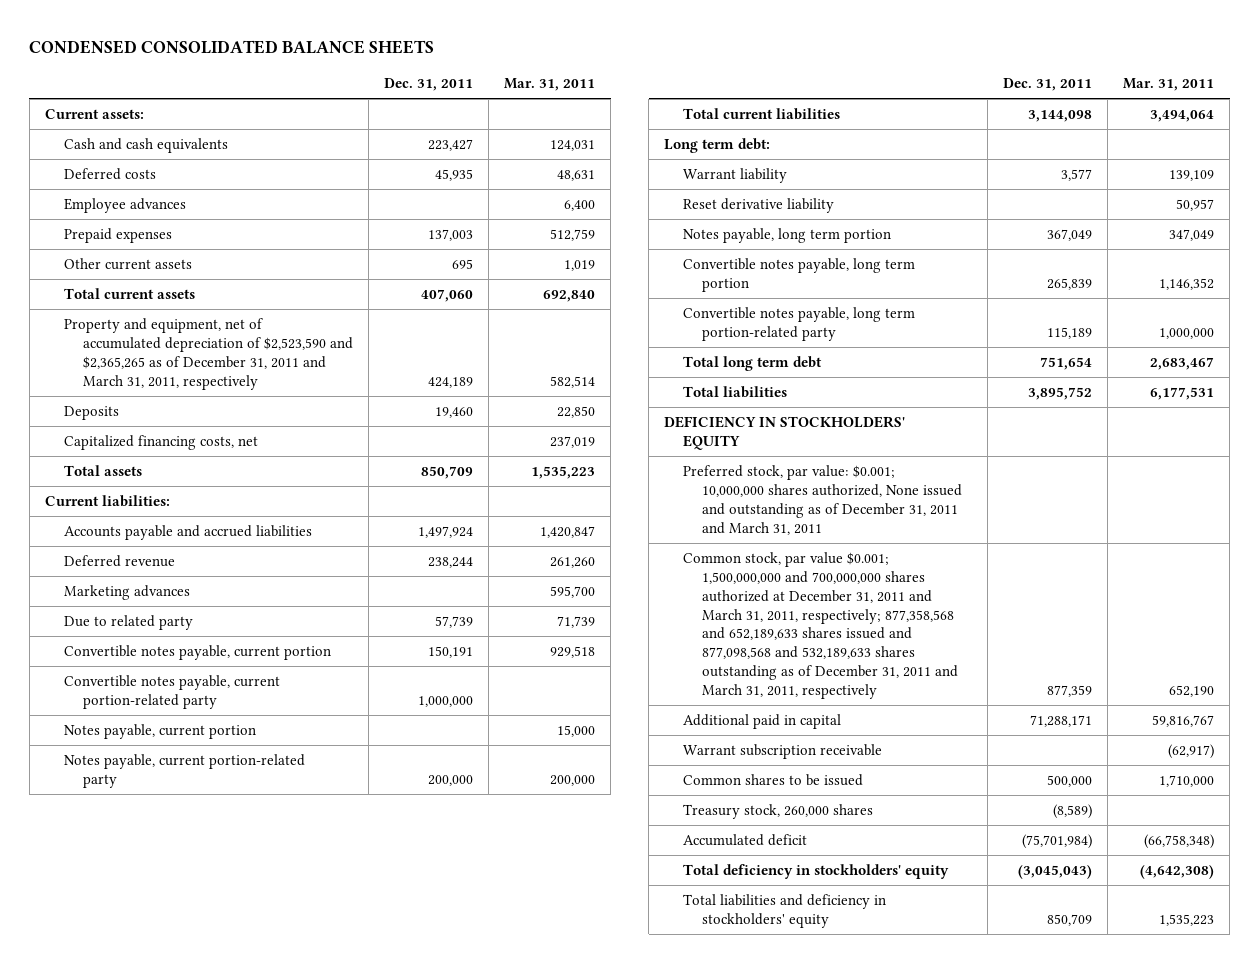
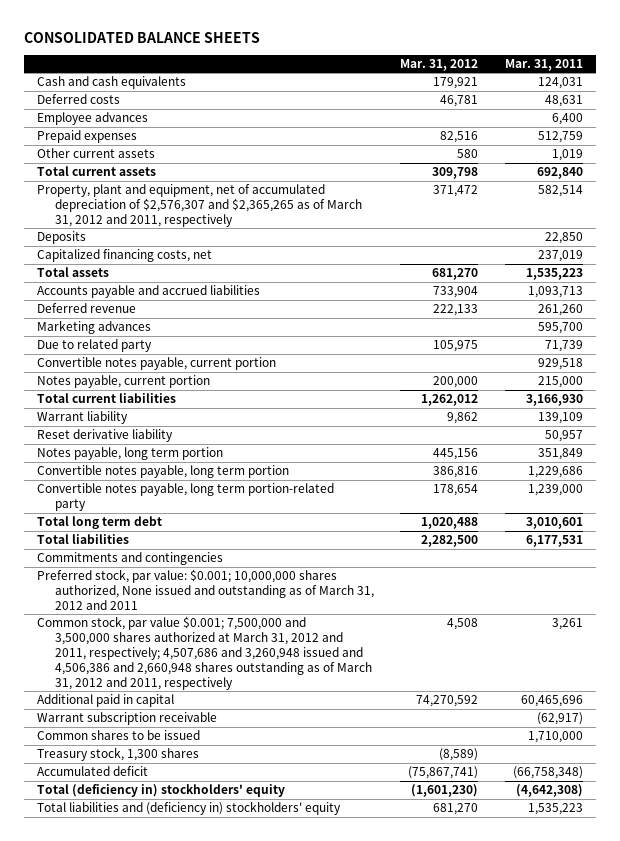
- CONDENSED CONSOLIDATED BALANCE SHEETS
+ CONSOLIDATED BALANCE SHEETS
- | Dec. 31, 2011 | Mar. 31, 2011
+ | Mar. 31, 2012 | Mar. 31, 2011
- Current assets:
- Property and equipment, net of accumulated depreciation of $2,523,590 and $2,365,265 as of December 31, 2011 and March 31, 2011, respectively | 424,189 | 582,514
+ Property, plant and equipment, net of accumulated depreciation of $2,576,307 and $2,365,265 as of March 31, 2012 and 2011, respectively | 371,472 | 582,514
- Current liabilities:
- Accounts payable and accrued liabilities | 1,497,924 | 1,420,847
+ Accounts payable and accrued liabilities | 733,904 | 1,093,713
- Convertible notes payable, current portion-related party | 1,000,000 |
- Notes payable, current portion | | 15,000
- Notes payable, current portion-related party | 200,000 | 200,000
- Total current liabilities | 3,144,098 | 3,494,064
- Long term debt:
+ Notes payable, current portion | 200,000 | 215,000
+ Total current liabilities | 1,262,012 | 3,166,930
- Notes payable, long term portion | 367,049 | 347,049
- Convertible notes payable, long term portion | 265,839 | 1,146,352
- Convertible notes payable, long term portion-related party | 115,189 | 1,000,000
- Total long term debt | 751,654 | 2,683,467
+ Notes payable, long term portion | 445,156 | 351,849
+ Convertible notes payable, long term portion | 386,816 | 1,229,686
+ Convertible notes payable, long term portion-related party | 178,654 | 1,239,000
+ Total long term debt | 1,020,488 | 3,010,601
- DEFICIENCY IN STOCKHOLDERS' EQUITY
- Preferred stock, par value: $0.001; 10,000,000 shares authorized, None issued and outstanding as of December 31, 2011 and March 31, 2011
- Common stock, par value $0.001; 1,500,000,000 and 700,000,000 shares authorized at December 31, 2011 and March 31, 2011, respectively; 877,358,568 and 652,189,633 shares issued and 877,098,568 and 532,189,633 shares outstanding as of December 31, 2011 and March 31, 2011, respectively | 877,359 | 652,190
- Additional paid in capital | 71,288,171 | 59,816,767
+ Commitments and contingencies
+ Preferred stock, par value: $0.001; 10,000,000 shares authorized, None issued and outstanding as of March 31, 2012 and 2011
+ Common stock, par value $0.001; 7,500,000 and 3,500,000 shares authorized at March 31, 2012 and 2011, respectively; 4,507,686 and 3,260,948 issued and 4,506,386 and 2,660,948 shares outstanding as of March 31, 2012 and 2011, respectively | 4,508 | 3,261
+ Additional paid in capital | 74,270,592 | 60,465,696
- Treasury stock, 260,000 shares | (8,589) |
+ Treasury stock, 1,300 shares | (8,589) |
- Total deficiency in stockholders' equity | (3,045,043) | (4,642,308)
- Total liabilities and deficiency in stockholders' equity | 850,709 | 1,535,223
+ Total (deficiency in) stockholders' equity | (1,601,230) | (4,642,308)
+ Total liabilities and (deficiency in) stockholders' equity | 681,270 | 1,535,223

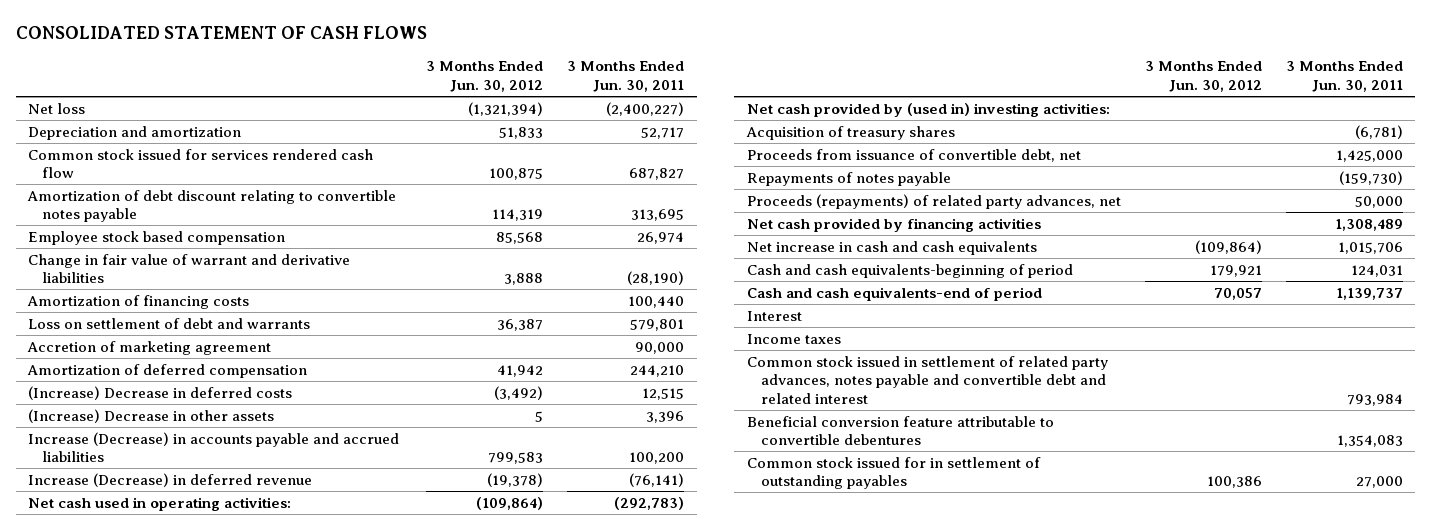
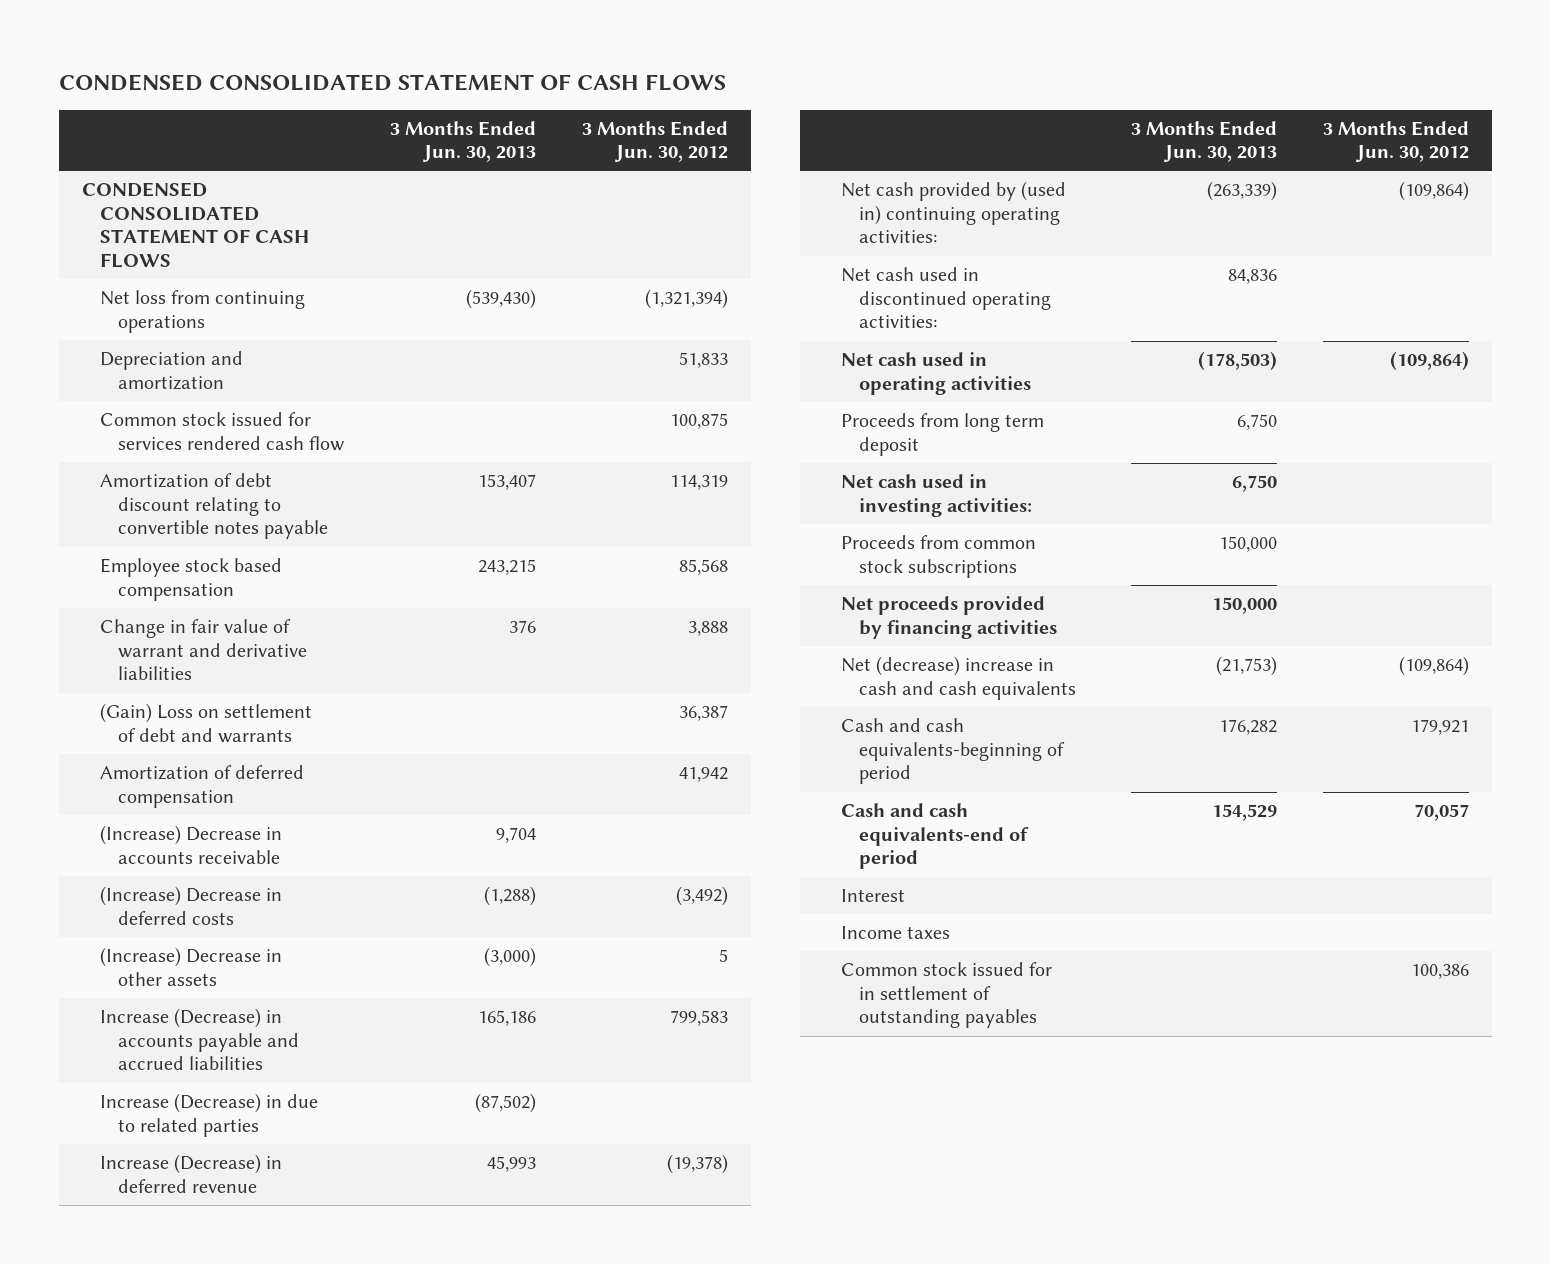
- CONSOLIDATED STATEMENT OF CASH FLOWS
+ CONDENSED CONSOLIDATED STATEMENT OF CASH FLOWS
- | 3 Months Ended Jun. 30, 2012 | 3 Months Ended Jun. 30, 2011
+ | 3 Months Ended Jun. 30, 2013 | 3 Months Ended Jun. 30, 2012
- Net loss | (1,321,394) | (2,400,227)
+ CONDENSED CONSOLIDATED STATEMENT OF CASH FLOWS
+ Net loss from continuing operations | (539,430) | (1,321,394)
- Amortization of financing costs | | 100,440
- Loss on settlement of debt and warrants | 36,387 | 579,801
- Accretion of marketing agreement | | 90,000
+ (Gain) Loss on settlement of debt and warrants | | 36,387
+ (Increase) Decrease in accounts receivable | 9,704 |
+ Increase (Decrease) in due to related parties | (87,502) |
- Net cash used in operating activities: | (109,864) | (292,783)
- Net cash provided by (used in) investing activities:
- Acquisition of treasury shares | | (6,781)
- Proceeds from issuance of convertible debt, net | | 1,425,000
- Repayments of notes payable | | (159,730)
- Proceeds (repayments) of related party advances, net | | 50,000
- Net cash provided by financing activities | | 1,308,489
- Net increase in cash and cash equivalents | (109,864) | 1,015,706
+ Net cash provided by (used in) continuing operating activities: | (263,339) | (109,864)
+ Net cash used in discontinued operating activities: | 84,836 |
+ Net cash used in operating activities | (178,503) | (109,864)
+ Proceeds from long term deposit | 6,750 |
+ Net cash used in investing activities: | 6,750 |
+ Proceeds from common stock subscriptions | 150,000 |
+ Net proceeds provided by financing activities | 150,000 |
+ Net (decrease) increase in cash and cash equivalents | (21,753) | (109,864)
- Common stock issued in settlement of related party advances, notes payable and convertible debt and related interest | | 793,984
- Beneficial conversion feature attributable to convertible debentures | | 1,354,083

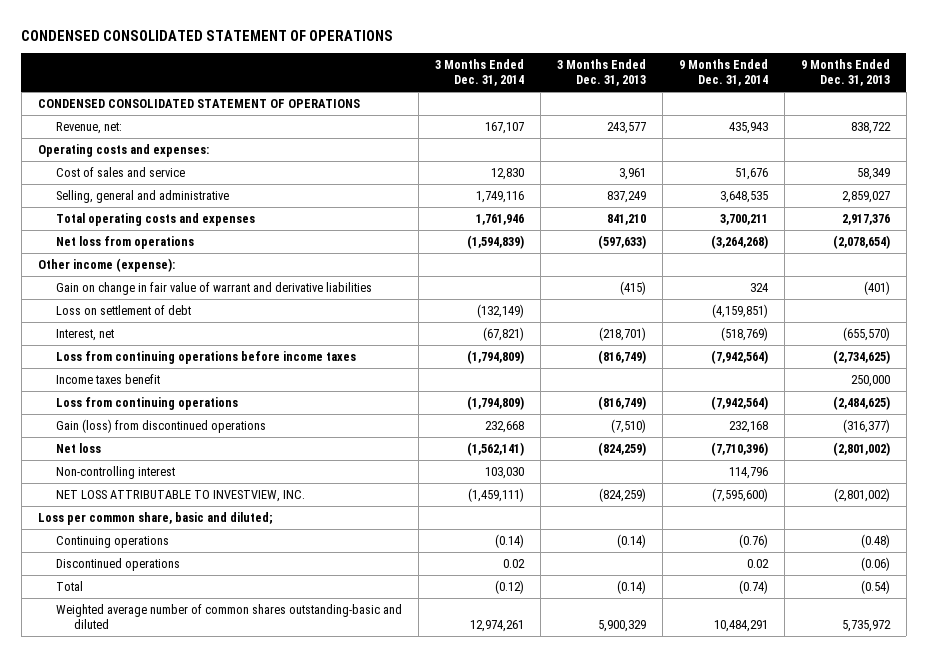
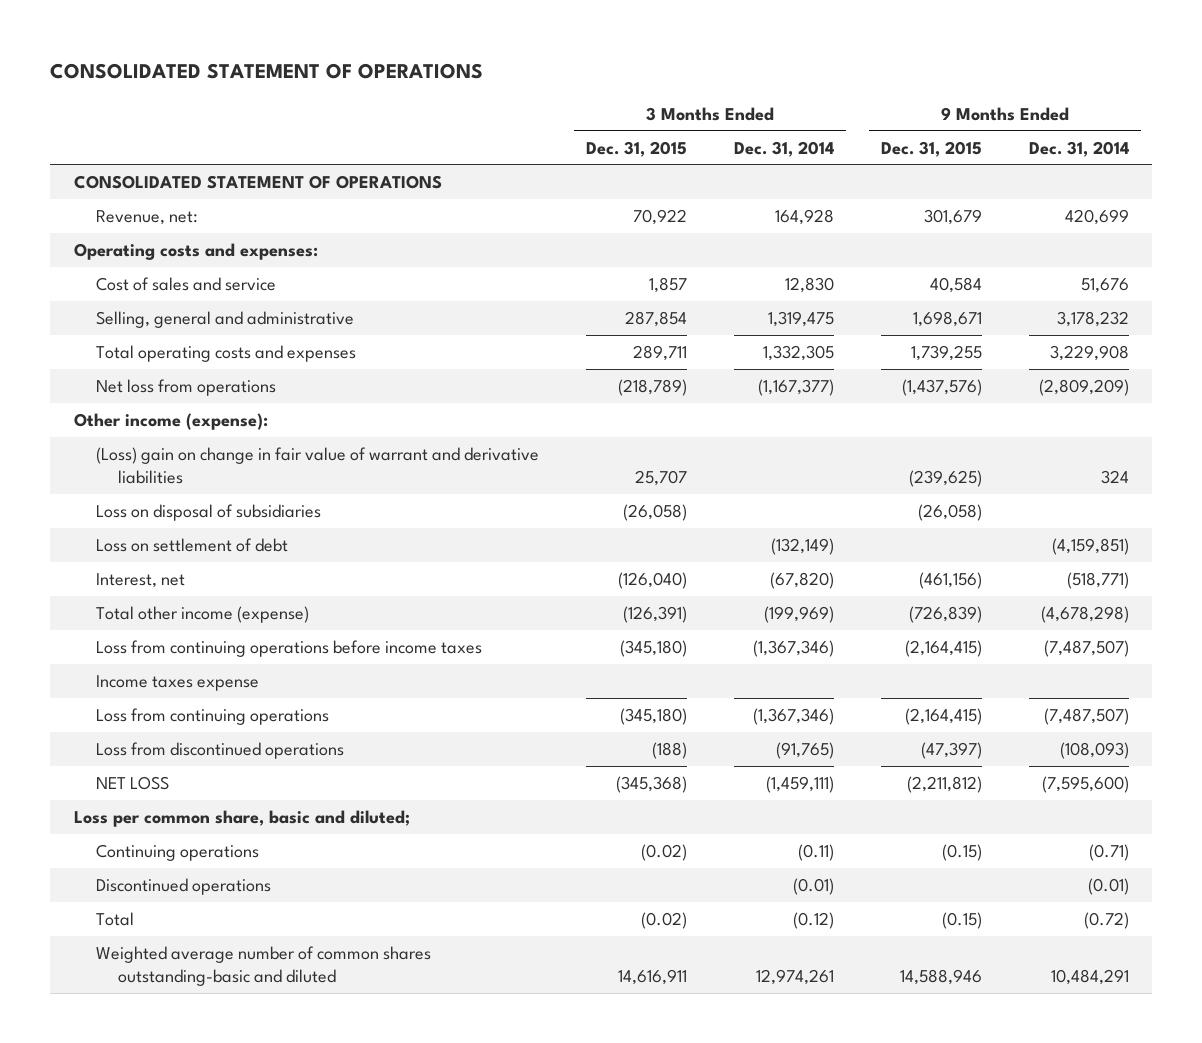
- CONDENSED CONSOLIDATED STATEMENT OF OPERATIONS
+ CONSOLIDATED STATEMENT OF OPERATIONS
- | 3 Months Ended Dec. 31, 2014 | 3 Months Ended Dec. 31, 2013 | 9 Months Ended Dec. 31, 2014 | 9 Months Ended Dec. 31, 2013
+ | 3 Months Ended Dec. 31, 2015 | 3 Months Ended Dec. 31, 2014 | 9 Months Ended Dec. 31, 2015 | 9 Months Ended Dec. 31, 2014
- CONDENSED CONSOLIDATED STATEMENT OF OPERATIONS
- Revenue, net: | 167,107 | 243,577 | 435,943 | 838,722
+ CONSOLIDATED STATEMENT OF OPERATIONS
+ Revenue, net: | 70,922 | 164,928 | 301,679 | 420,699
- Selling, general and administrative | 1,749,116 | 837,249 | 3,648,535 | 2,859,027
- Total operating costs and expenses | 1,761,946 | 841,210 | 3,700,211 | 2,917,376
- Net loss from operations | (1,594,839) | (597,633) | (3,264,268) | (2,078,654)
+ Selling, general and administrative | 287,854 | 1,319,475 | 1,698,671 | 3,178,232
+ Total operating costs and expenses | 289,711 | 1,332,305 | 1,739,255 | 3,229,908
+ Net loss from operations | (218,789) | (1,167,377) | (1,437,576) | (2,809,209)
- Gain on change in fair value of warrant and derivative liabilities | | (415) | 324 | (401)
+ (Loss) gain on change in fair value of warrant and derivative liabilities | 25,707 | | (239,625) | 324
+ Loss on disposal of subsidiaries | (26,058) | | (26,058) |
- Interest, net | (67,821) | (218,701) | (518,769) | (655,570)
- Loss from continuing operations before income taxes | (1,794,809) | (816,749) | (7,942,564) | (2,734,625)
- Income taxes benefit | | | | 250,000
- Loss from continuing operations | (1,794,809) | (816,749) | (7,942,564) | (2,484,625)
- Gain (loss) from discontinued operations | 232,668 | (7,510) | 232,168 | (316,377)
- Net loss | (1,562,141) | (824,259) | (7,710,396) | (2,801,002)
- Non-controlling interest | 103,030 | | 114,796 |
- NET LOSS ATTRIBUTABLE TO INVESTVIEW, INC. | (1,459,111) | (824,259) | (7,595,600) | (2,801,002)
+ Interest, net | (126,040) | (67,820) | (461,156) | (518,771)
+ Total other income (expense) | (126,391) | (199,969) | (726,839) | (4,678,298)
+ Loss from continuing operations before income taxes | (345,180) | (1,367,346) | (2,164,415) | (7,487,507)
+ Income taxes expense
+ Loss from continuing operations | (345,180) | (1,367,346) | (2,164,415) | (7,487,507)
+ Loss from discontinued operations | (188) | (91,765) | (47,397) | (108,093)
+ NET LOSS | (345,368) | (1,459,111) | (2,211,812) | (7,595,600)
- Continuing operations | (0.14) | (0.14) | (0.76) | (0.48)
- Discontinued operations | 0.02 | | 0.02 | (0.06)
- Total | (0.12) | (0.14) | (0.74) | (0.54)
+ Continuing operations | (0.02) | (0.11) | (0.15) | (0.71)
+ Discontinued operations | | (0.01) | | (0.01)
+ Total | (0.02) | (0.12) | (0.15) | (0.72)

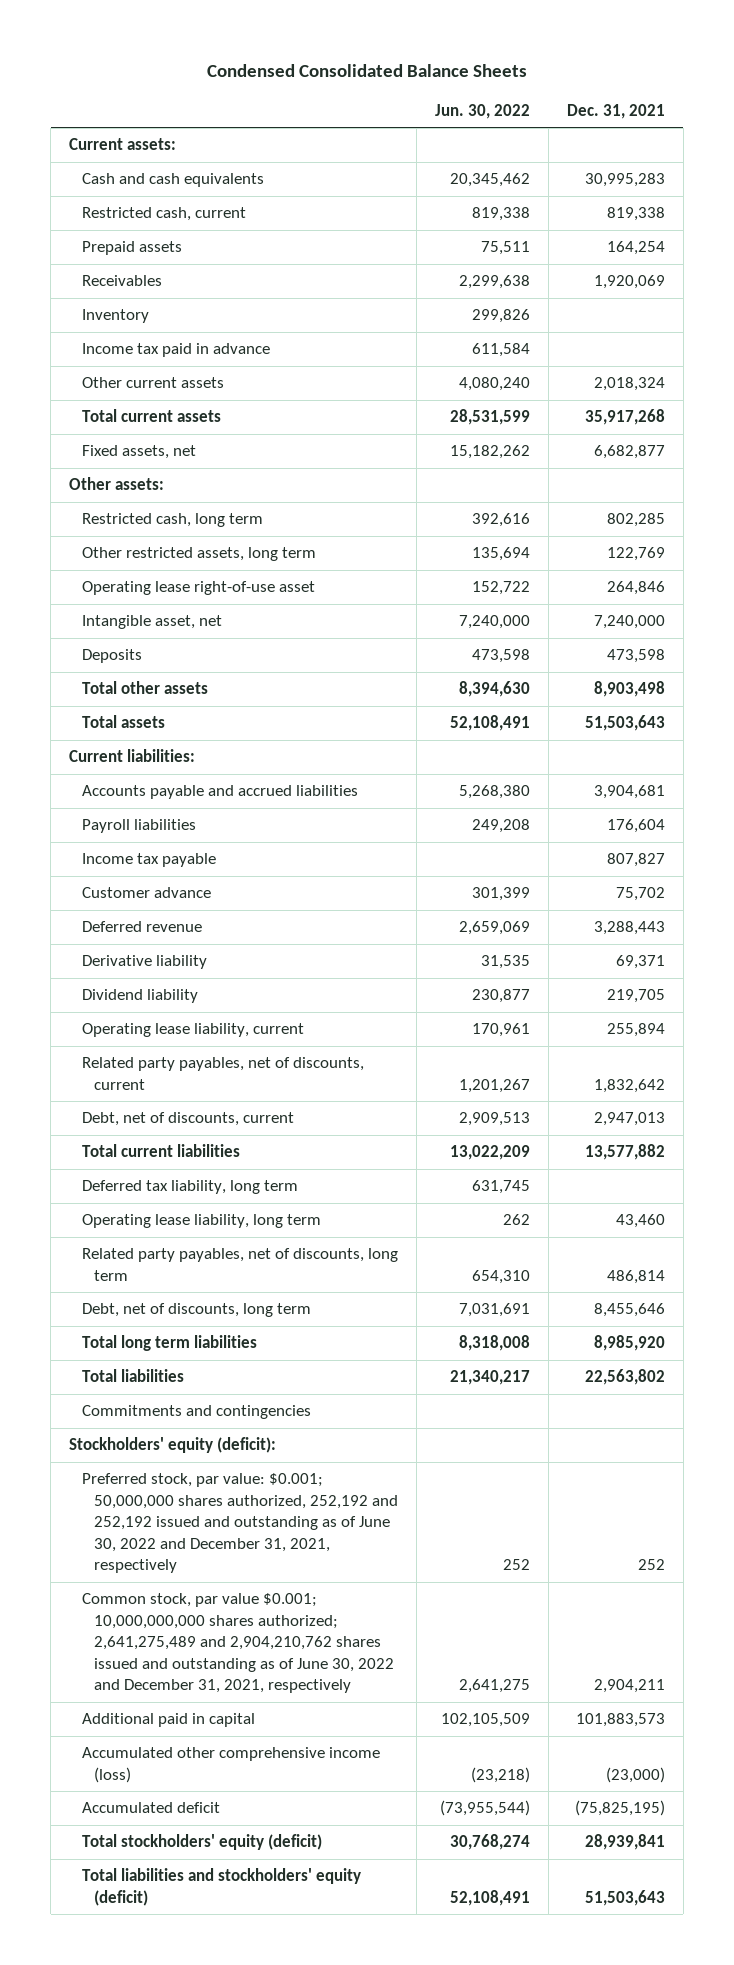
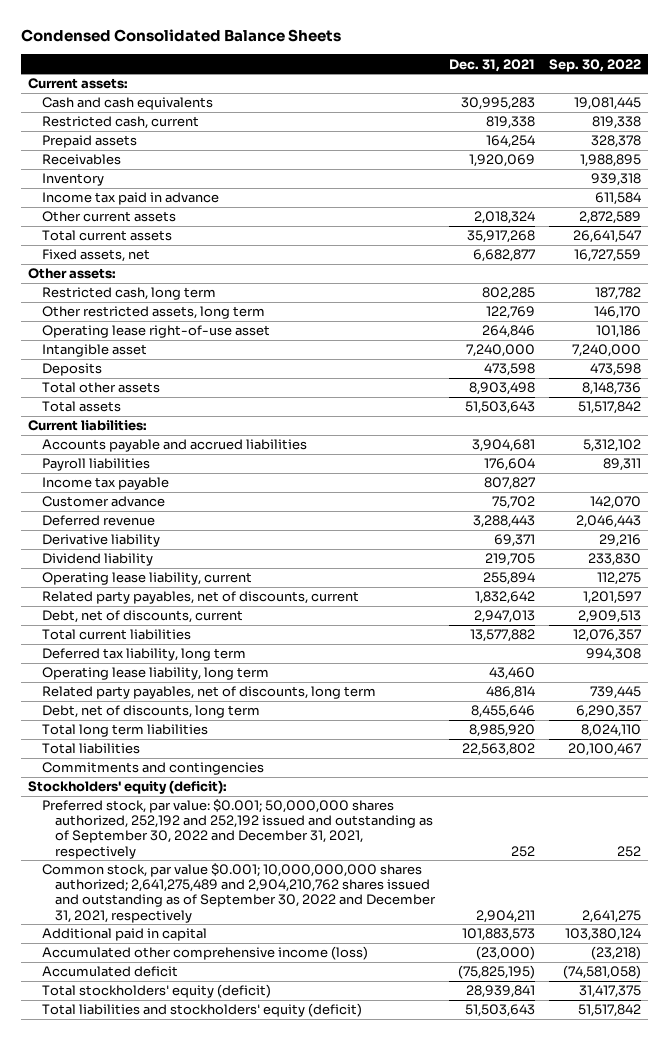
- | Jun. 30, 2022 | Dec. 31, 2021
+ | Dec. 31, 2021 | Sep. 30, 2022
- Intangible asset, net | 7,240,000 | 7,240,000
+ Intangible asset | 7,240,000 | 7,240,000
- Preferred stock, par value: $0.001; 50,000,000 shares authorized, 252,192 and 252,192 issued and outstanding as of June 30, 2022 and December 31, 2021, respectively | 252 | 252
- Common stock, par value $0.001; 10,000,000,000 shares authorized; 2,641,275,489 and 2,904,210,762 shares issued and outstanding as of June 30, 2022 and December 31, 2021, respectively | 2,641,275 | 2,904,211
+ Preferred stock, par value: $0.001; 50,000,000 shares authorized, 252,192 and 252,192 issued and outstanding as of September 30, 2022 and December 31, 2021, respectively | 252 | 252
+ Common stock, par value $0.001; 10,000,000,000 shares authorized; 2,641,275,489 and 2,904,210,762 shares issued and outstanding as of September 30, 2022 and December 31, 2021, respectively | 2,904,211 | 2,641,275

